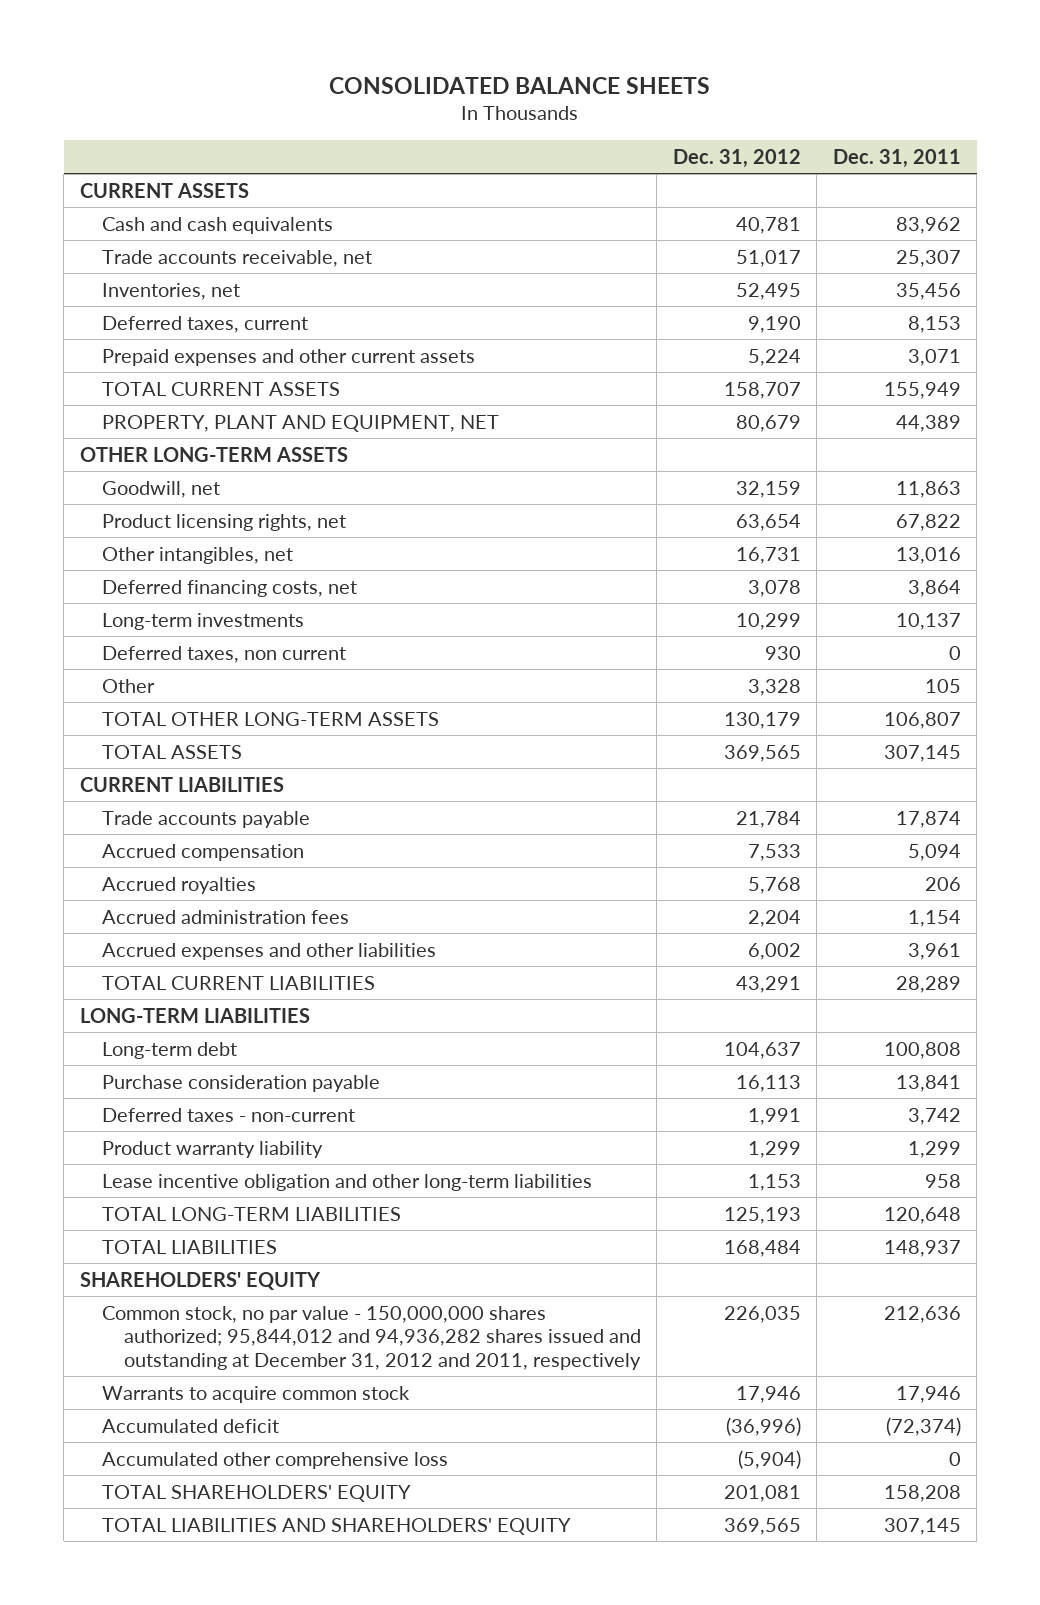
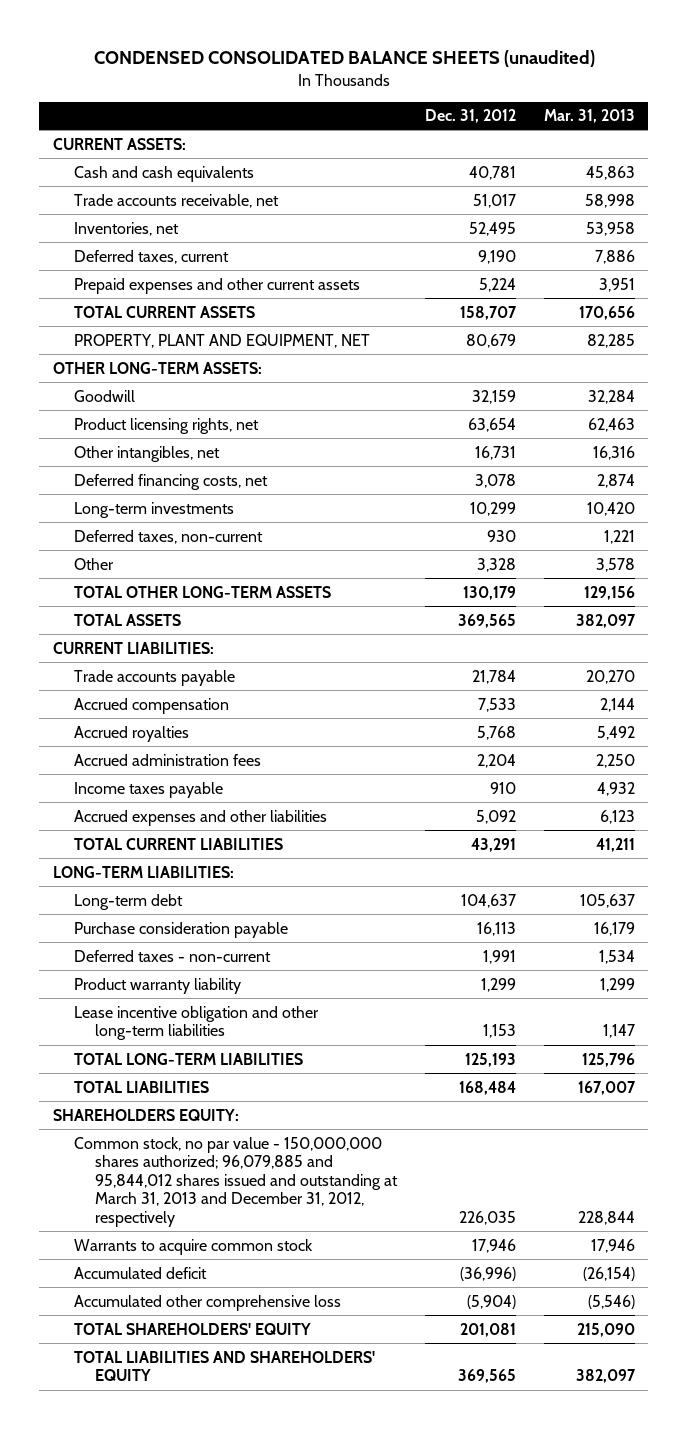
- CONSOLIDATED BALANCE SHEETS
+ CONDENSED CONSOLIDATED BALANCE SHEETS (unaudited)
- | Dec. 31, 2012 | Dec. 31, 2011
+ | Dec. 31, 2012 | Mar. 31, 2013
- CURRENT ASSETS
+ CURRENT ASSETS:
- OTHER LONG-TERM ASSETS
- Goodwill, net | 32,159 | 11,863
+ OTHER LONG-TERM ASSETS:
+ Goodwill | 32,159 | 32,284
- Deferred taxes, non current | 930 | 0
+ Deferred taxes, non-current | 930 | 1,221
- CURRENT LIABILITIES
+ CURRENT LIABILITIES:
- Accrued expenses and other liabilities | 6,002 | 3,961
+ Income taxes payable | 910 | 4,932
+ Accrued expenses and other liabilities | 5,092 | 6,123
- LONG-TERM LIABILITIES
+ LONG-TERM LIABILITIES:
- SHAREHOLDERS' EQUITY
- Common stock, no par value - 150,000,000 shares authorized; 95,844,012 and 94,936,282 shares issued and outstanding at December 31, 2012 and 2011, respectively | 226,035 | 212,636
+ SHAREHOLDERS EQUITY:
+ Common stock, no par value - 150,000,000 shares authorized; 96,079,885 and 95,844,012 shares issued and outstanding at March 31, 2013 and December 31, 2012, respectively | 226,035 | 228,844

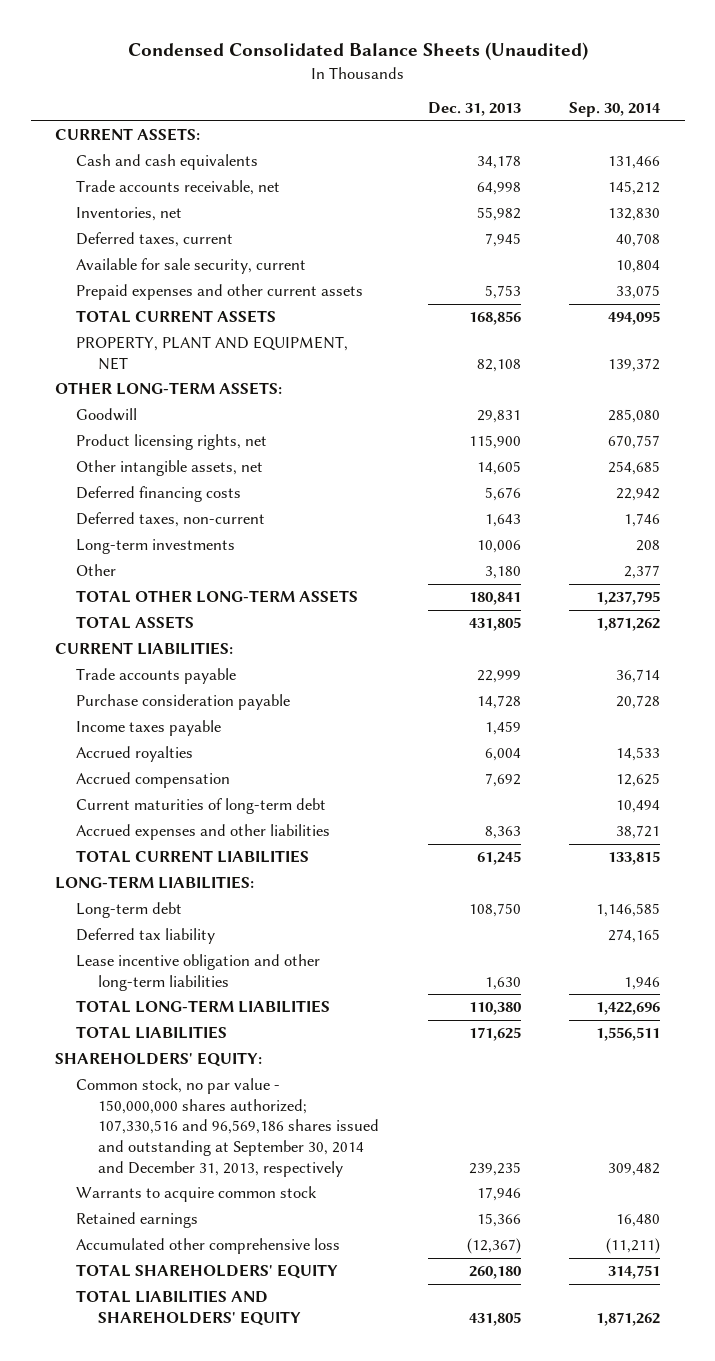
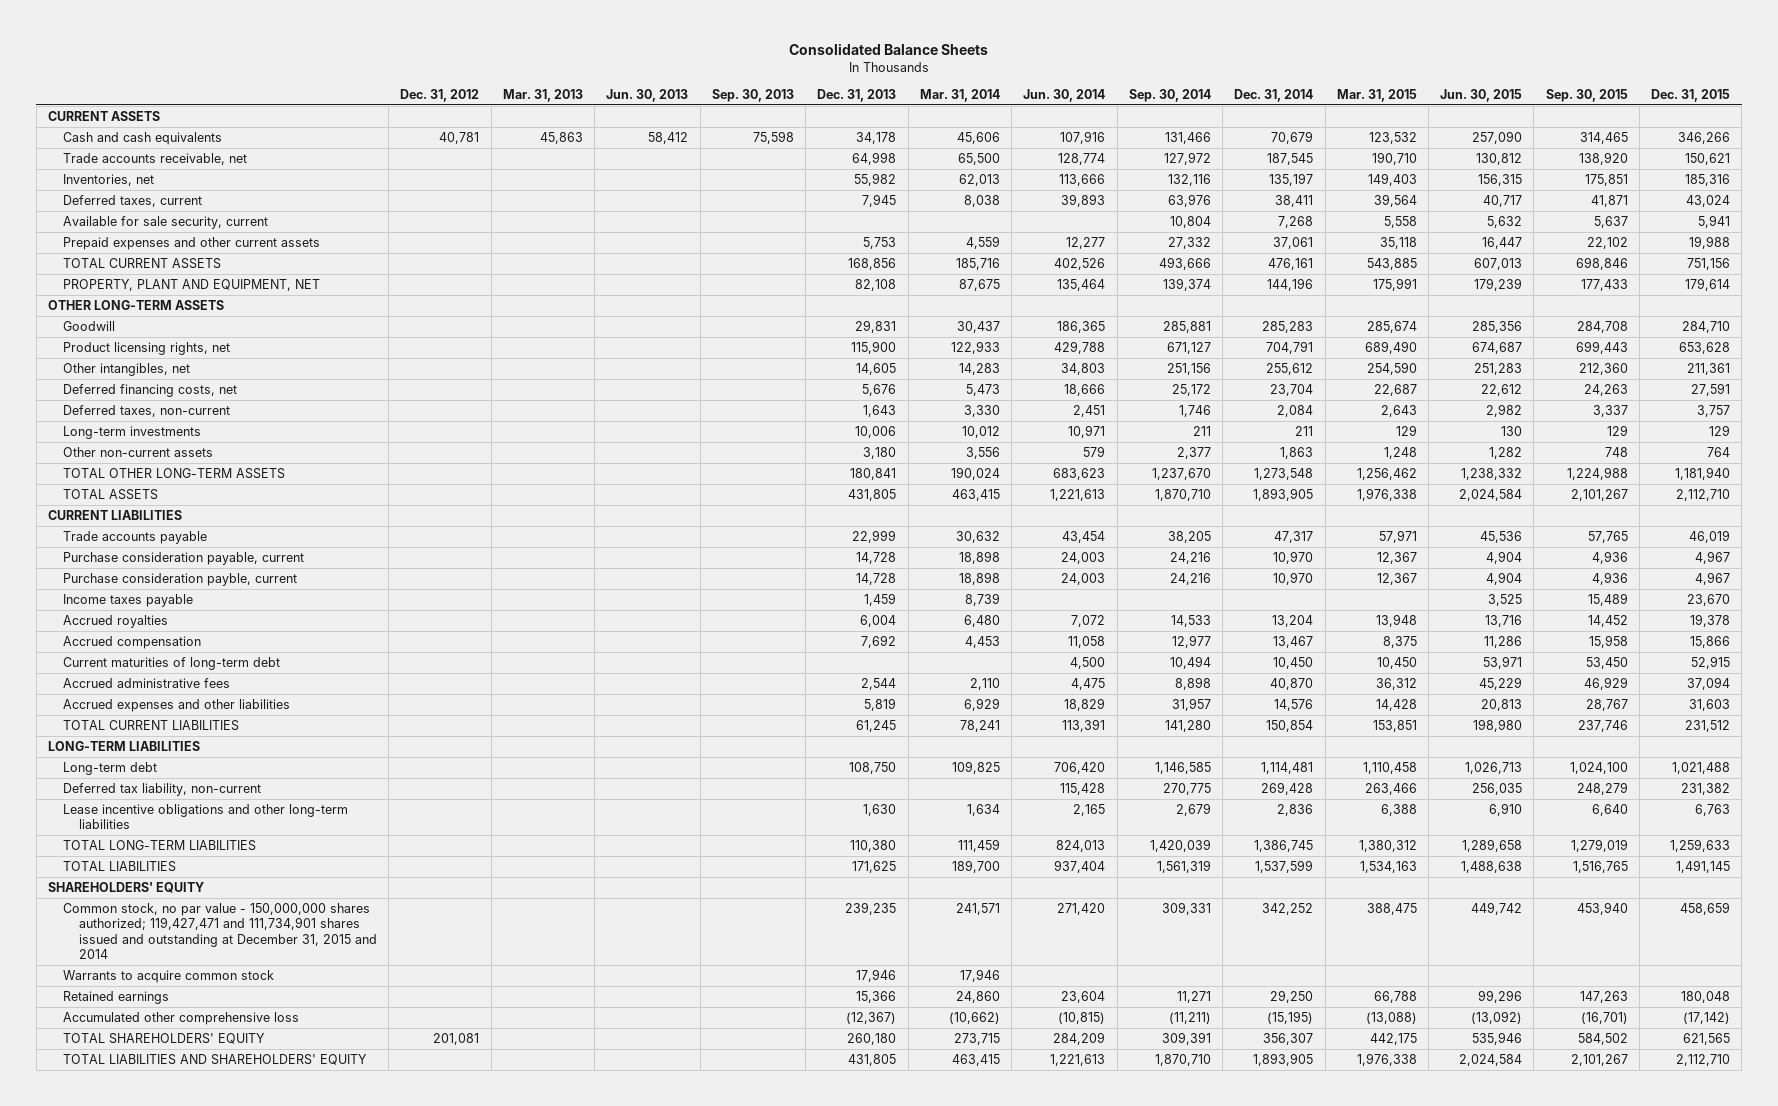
- Condensed Consolidated Balance Sheets (Unaudited)
+ Consolidated Balance Sheets
- | Dec. 31, 2013 | Sep. 30, 2014
+ | Dec. 31, 2012 | Mar. 31, 2013 | Jun. 30, 2013 | Sep. 30, 2013 | Dec. 31, 2013 | Mar. 31, 2014 | Jun. 30, 2014 | Sep. 30, 2014 | Dec. 31, 2014 | Mar. 31, 2015 | Jun. 30, 2015 | Sep. 30, 2015 | Dec. 31, 2015
- CURRENT ASSETS:
+ CURRENT ASSETS
- Trade accounts receivable, net | 64,998 | 145,212
- Inventories, net | 55,982 | 132,830
- Deferred taxes, current | 7,945 | 40,708
+ Trade accounts receivable, net | | | | | 64,998 | 65,500 | 128,774 | 127,972 | 187,545 | 190,710 | 130,812 | 138,920 | 150,621
+ Inventories, net | | | | | 55,982 | 62,013 | 113,666 | 132,116 | 135,197 | 149,403 | 156,315 | 175,851 | 185,316
+ Deferred taxes, current | | | | | 7,945 | 8,038 | 39,893 | 63,976 | 38,411 | 39,564 | 40,717 | 41,871 | 43,024
- Prepaid expenses and other current assets | 5,753 | 33,075
- TOTAL CURRENT ASSETS | 168,856 | 494,095
- PROPERTY, PLANT AND EQUIPMENT, NET | 82,108 | 139,372
- OTHER LONG-TERM ASSETS:
- Goodwill | 29,831 | 285,080
- Product licensing rights, net | 115,900 | 670,757
- Other intangible assets, net | 14,605 | 254,685
- Deferred financing costs | 5,676 | 22,942
+ Prepaid expenses and other current assets | | | | | 5,753 | 4,559 | 12,277 | 27,332 | 37,061 | 35,118 | 16,447 | 22,102 | 19,988
+ TOTAL CURRENT ASSETS | | | | | 168,856 | 185,716 | 402,526 | 493,666 | 476,161 | 543,885 | 607,013 | 698,846 | 751,156
+ PROPERTY, PLANT AND EQUIPMENT, NET | | | | | 82,108 | 87,675 | 135,464 | 139,374 | 144,196 | 175,991 | 179,239 | 177,433 | 179,614
+ OTHER LONG-TERM ASSETS
+ Goodwill | | | | | 29,831 | 30,437 | 186,365 | 285,881 | 285,283 | 285,674 | 285,356 | 284,708 | 284,710
+ Product licensing rights, net | | | | | 115,900 | 122,933 | 429,788 | 671,127 | 704,791 | 689,490 | 674,687 | 699,443 | 653,628
+ Other intangibles, net | | | | | 14,605 | 14,283 | 34,803 | 251,156 | 255,612 | 254,590 | 251,283 | 212,360 | 211,361
+ Deferred financing costs, net | | | | | 5,676 | 5,473 | 18,666 | 25,172 | 23,704 | 22,687 | 22,612 | 24,263 | 27,591
- Long-term investments | 10,006 | 208
- Other | 3,180 | 2,377
- TOTAL OTHER LONG-TERM ASSETS | 180,841 | 1,237,795
- TOTAL ASSETS | 431,805 | 1,871,262
- CURRENT LIABILITIES:
- Trade accounts payable | 22,999 | 36,714
- Purchase consideration payable | 14,728 | 20,728
+ Long-term investments | | | | | 10,006 | 10,012 | 10,971 | 211 | 211 | 129 | 130 | 129 | 129
+ Other non-current assets | | | | | 3,180 | 3,556 | 579 | 2,377 | 1,863 | 1,248 | 1,282 | 748 | 764
+ TOTAL OTHER LONG-TERM ASSETS | | | | | 180,841 | 190,024 | 683,623 | 1,237,670 | 1,273,548 | 1,256,462 | 1,238,332 | 1,224,988 | 1,181,940
+ TOTAL ASSETS | | | | | 431,805 | 463,415 | 1,221,613 | 1,870,710 | 1,893,905 | 1,976,338 | 2,024,584 | 2,101,267 | 2,112,710
+ CURRENT LIABILITIES
+ Trade accounts payable | | | | | 22,999 | 30,632 | 43,454 | 38,205 | 47,317 | 57,971 | 45,536 | 57,765 | 46,019
+ Purchase consideration payable, current | | | | | 14,728 | 18,898 | 24,003 | 24,216 | 10,970 | 12,367 | 4,904 | 4,936 | 4,967
+ Purchase consideration payble, current | | | | | 14,728 | 18,898 | 24,003 | 24,216 | 10,970 | 12,367 | 4,904 | 4,936 | 4,967
- Accrued compensation | 7,692 | 12,625
+ Accrued compensation | | | | | 7,692 | 4,453 | 11,058 | 12,977 | 13,467 | 8,375 | 11,286 | 15,958 | 15,866
- Accrued expenses and other liabilities | 8,363 | 38,721
- TOTAL CURRENT LIABILITIES | 61,245 | 133,815
- LONG-TERM LIABILITIES:
+ Accrued administrative fees | | | | | 2,544 | 2,110 | 4,475 | 8,898 | 40,870 | 36,312 | 45,229 | 46,929 | 37,094
+ Accrued expenses and other liabilities | | | | | 5,819 | 6,929 | 18,829 | 31,957 | 14,576 | 14,428 | 20,813 | 28,767 | 31,603
+ TOTAL CURRENT LIABILITIES | | | | | 61,245 | 78,241 | 113,391 | 141,280 | 150,854 | 153,851 | 198,980 | 237,746 | 231,512
+ LONG-TERM LIABILITIES
- Deferred tax liability | | 274,165
- Lease incentive obligation and other long-term liabilities | 1,630 | 1,946
- TOTAL LONG-TERM LIABILITIES | 110,380 | 1,422,696
- TOTAL LIABILITIES | 171,625 | 1,556,511
- SHAREHOLDERS' EQUITY:
- Common stock, no par value - 150,000,000 shares authorized; 107,330,516 and 96,569,186 shares issued and outstanding at September 30, 2014 and December 31, 2013, respectively | 239,235 | 309,482
+ Deferred tax liability, non-current | | | | | | | 115,428 | 270,775 | 269,428 | 263,466 | 256,035 | 248,279 | 231,382
+ Lease incentive obligations and other long-term liabilities | | | | | 1,630 | 1,634 | 2,165 | 2,679 | 2,836 | 6,388 | 6,910 | 6,640 | 6,763
+ TOTAL LONG-TERM LIABILITIES | | | | | 110,380 | 111,459 | 824,013 | 1,420,039 | 1,386,745 | 1,380,312 | 1,289,658 | 1,279,019 | 1,259,633
+ TOTAL LIABILITIES | | | | | 171,625 | 189,700 | 937,404 | 1,561,319 | 1,537,599 | 1,534,163 | 1,488,638 | 1,516,765 | 1,491,145
+ SHAREHOLDERS' EQUITY
+ Common stock, no par value - 150,000,000 shares authorized; 119,427,471 and 111,734,901 shares issued and outstanding at December 31, 2015 and 2014 | | | | | 239,235 | 241,571 | 271,420 | 309,331 | 342,252 | 388,475 | 449,742 | 453,940 | 458,659
- Retained earnings | 15,366 | 16,480
+ Retained earnings | | | | | 15,366 | 24,860 | 23,604 | 11,271 | 29,250 | 66,788 | 99,296 | 147,263 | 180,048
- TOTAL SHAREHOLDERS' EQUITY | 260,180 | 314,751
- TOTAL LIABILITIES AND SHAREHOLDERS' EQUITY | 431,805 | 1,871,262
+ TOTAL SHAREHOLDERS' EQUITY | 201,081 | | | | 260,180 | 273,715 | 284,209 | 309,391 | 356,307 | 442,175 | 535,946 | 584,502 | 621,565
+ TOTAL LIABILITIES AND SHAREHOLDERS' EQUITY | | | | | 431,805 | 463,415 | 1,221,613 | 1,870,710 | 1,893,905 | 1,976,338 | 2,024,584 | 2,101,267 | 2,112,710

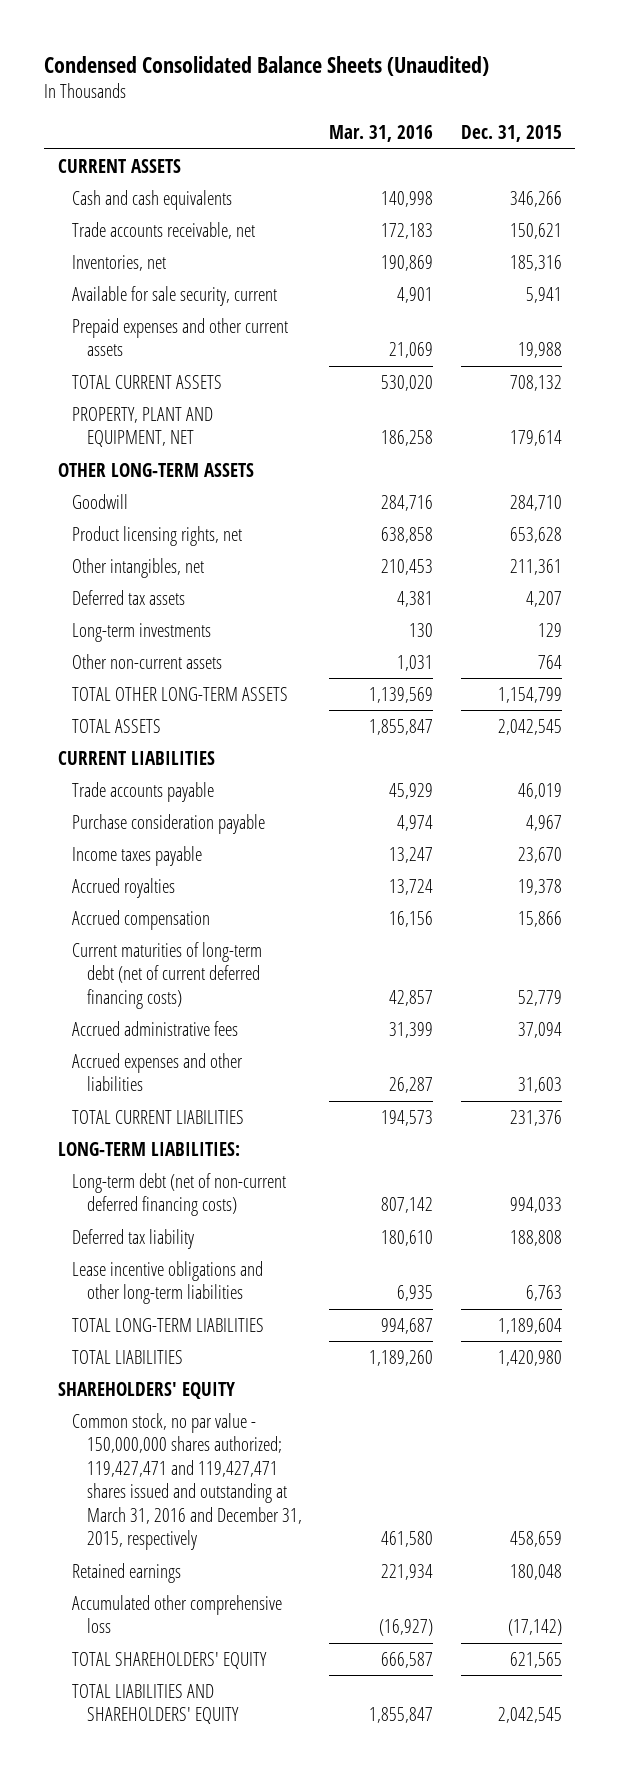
- Consolidated Balance Sheets
+ Condensed Consolidated Balance Sheets (Unaudited)
- | Dec. 31, 2012 | Mar. 31, 2013 | Jun. 30, 2013 | Sep. 30, 2013 | Dec. 31, 2013 | Mar. 31, 2014 | Jun. 30, 2014 | Sep. 30, 2014 | Dec. 31, 2014 | Mar. 31, 2015 | Jun. 30, 2015 | Sep. 30, 2015 | Dec. 31, 2015
+ | Mar. 31, 2016 | Dec. 31, 2015
- Deferred taxes, current | | | | | 7,945 | 8,038 | 39,893 | 63,976 | 38,411 | 39,564 | 40,717 | 41,871 | 43,024
- TOTAL CURRENT ASSETS | | | | | 168,856 | 185,716 | 402,526 | 493,666 | 476,161 | 543,885 | 607,013 | 698,846 | 751,156
+ TOTAL CURRENT ASSETS | 530,020 | 708,132
- Deferred financing costs, net | | | | | 5,676 | 5,473 | 18,666 | 25,172 | 23,704 | 22,687 | 22,612 | 24,263 | 27,591
- Deferred taxes, non-current | | | | | 1,643 | 3,330 | 2,451 | 1,746 | 2,084 | 2,643 | 2,982 | 3,337 | 3,757
+ Deferred tax assets | 4,381 | 4,207
- TOTAL OTHER LONG-TERM ASSETS | | | | | 180,841 | 190,024 | 683,623 | 1,237,670 | 1,273,548 | 1,256,462 | 1,238,332 | 1,224,988 | 1,181,940
- TOTAL ASSETS | | | | | 431,805 | 463,415 | 1,221,613 | 1,870,710 | 1,893,905 | 1,976,338 | 2,024,584 | 2,101,267 | 2,112,710
+ TOTAL OTHER LONG-TERM ASSETS | 1,139,569 | 1,154,799
+ TOTAL ASSETS | 1,855,847 | 2,042,545
- Purchase consideration payable, current | | | | | 14,728 | 18,898 | 24,003 | 24,216 | 10,970 | 12,367 | 4,904 | 4,936 | 4,967
- Purchase consideration payble, current | | | | | 14,728 | 18,898 | 24,003 | 24,216 | 10,970 | 12,367 | 4,904 | 4,936 | 4,967
+ Purchase consideration payable | 4,974 | 4,967
- Current maturities of long-term debt | | | | | | | 4,500 | 10,494 | 10,450 | 10,450 | 53,971 | 53,450 | 52,915
+ Current maturities of long-term debt (net of current deferred financing costs) | 42,857 | 52,779
- TOTAL CURRENT LIABILITIES | | | | | 61,245 | 78,241 | 113,391 | 141,280 | 150,854 | 153,851 | 198,980 | 237,746 | 231,512
- LONG-TERM LIABILITIES
- Long-term debt | | | | | 108,750 | 109,825 | 706,420 | 1,146,585 | 1,114,481 | 1,110,458 | 1,026,713 | 1,024,100 | 1,021,488
- Deferred tax liability, non-current | | | | | | | 115,428 | 270,775 | 269,428 | 263,466 | 256,035 | 248,279 | 231,382
+ TOTAL CURRENT LIABILITIES | 194,573 | 231,376
+ LONG-TERM LIABILITIES:
+ Long-term debt (net of non-current deferred financing costs) | 807,142 | 994,033
+ Deferred tax liability | 180,610 | 188,808
- TOTAL LONG-TERM LIABILITIES | | | | | 110,380 | 111,459 | 824,013 | 1,420,039 | 1,386,745 | 1,380,312 | 1,289,658 | 1,279,019 | 1,259,633
- TOTAL LIABILITIES | | | | | 171,625 | 189,700 | 937,404 | 1,561,319 | 1,537,599 | 1,534,163 | 1,488,638 | 1,516,765 | 1,491,145
+ TOTAL LONG-TERM LIABILITIES | 994,687 | 1,189,604
+ TOTAL LIABILITIES | 1,189,260 | 1,420,980
- Common stock, no par value - 150,000,000 shares authorized; 119,427,471 and 111,734,901 shares issued and outstanding at December 31, 2015 and 2014 | | | | | 239,235 | 241,571 | 271,420 | 309,331 | 342,252 | 388,475 | 449,742 | 453,940 | 458,659
- Warrants to acquire common stock | | | | | 17,946 | 17,946 | | | | | | |
+ Common stock, no par value - 150,000,000 shares authorized; 119,427,471 and 119,427,471 shares issued and outstanding at March 31, 2016 and December 31, 2015, respectively | 461,580 | 458,659
- TOTAL LIABILITIES AND SHAREHOLDERS' EQUITY | | | | | 431,805 | 463,415 | 1,221,613 | 1,870,710 | 1,893,905 | 1,976,338 | 2,024,584 | 2,101,267 | 2,112,710
+ TOTAL LIABILITIES AND SHAREHOLDERS' EQUITY | 1,855,847 | 2,042,545

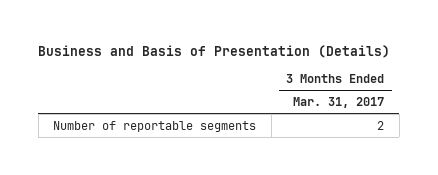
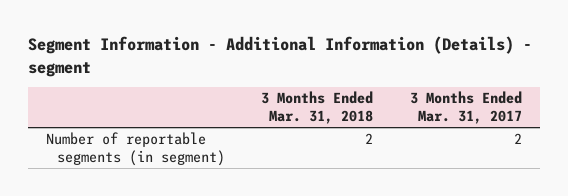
- Business and Basis of Presentation (Details)
+ Segment Information - Additional Information (Details) - segment
- | 3 Months Ended Mar. 31, 2017
+ | 3 Months Ended Mar. 31, 2018 | 3 Months Ended Mar. 31, 2017
- Number of reportable segments | 2
+ Number of reportable segments (in segment) | 2 | 2

